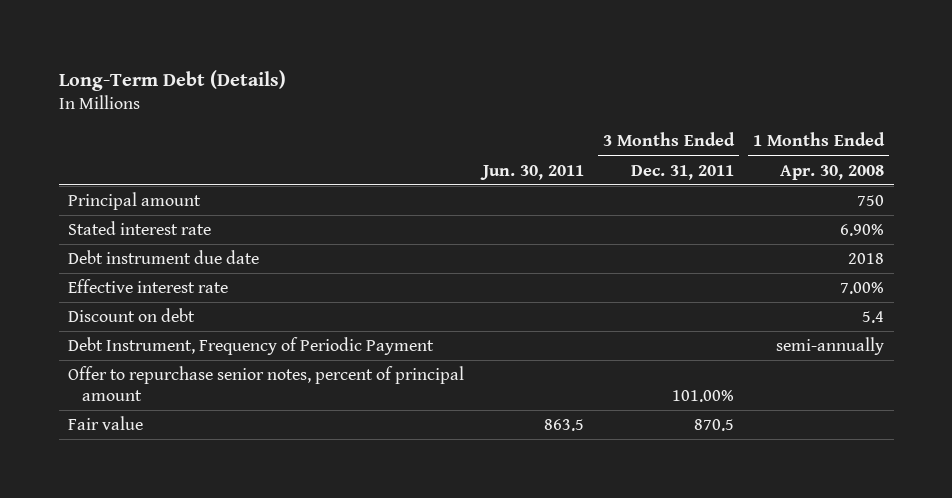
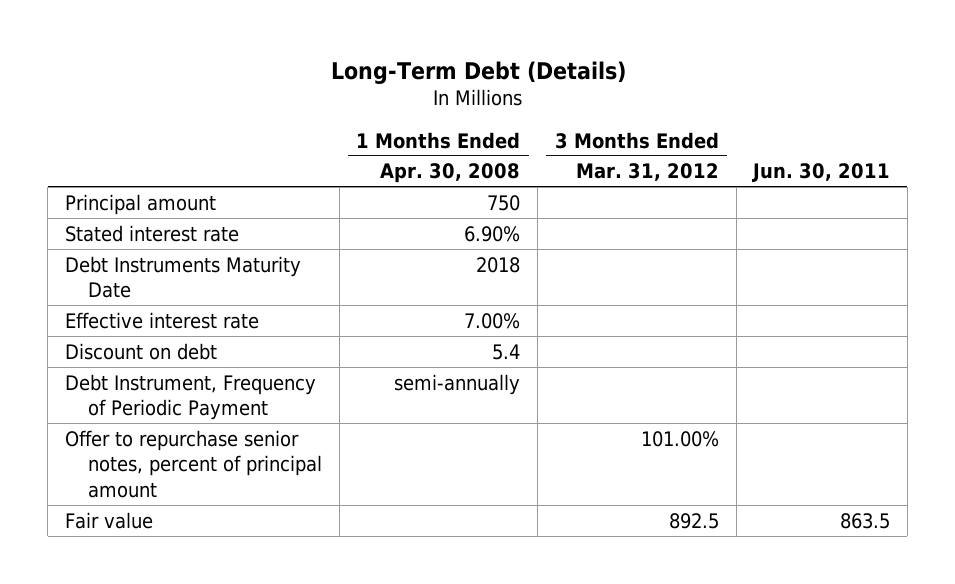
- | Jun. 30, 2011 | 3 Months Ended Dec. 31, 2011 | 1 Months Ended Apr. 30, 2008
+ | 1 Months Ended Apr. 30, 2008 | 3 Months Ended Mar. 31, 2012 | Jun. 30, 2011
- Debt instrument due date | | | 2018
+ Debt Instruments Maturity Date | 2018 | |

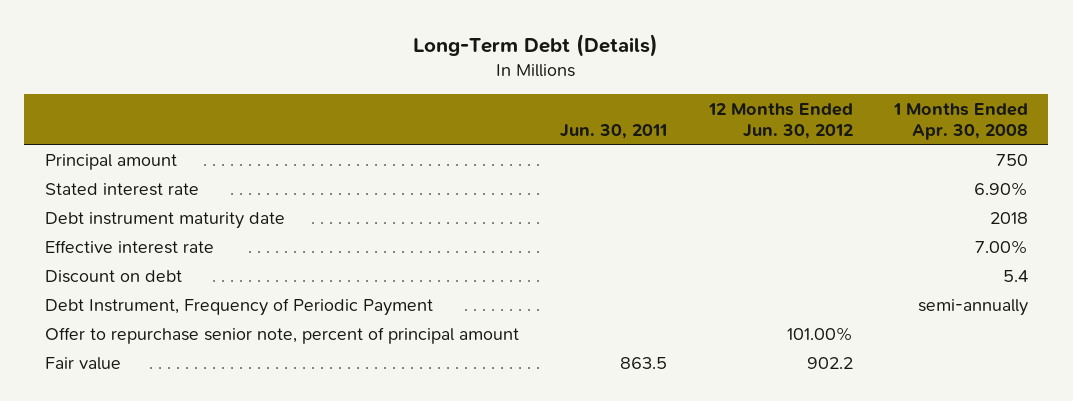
- | 1 Months Ended Apr. 30, 2008 | 3 Months Ended Mar. 31, 2012 | Jun. 30, 2011
+ | Jun. 30, 2011 | 12 Months Ended Jun. 30, 2012 | 1 Months Ended Apr. 30, 2008
- Debt Instruments Maturity Date | 2018 | |
+ Debt instrument maturity date | | | 2018
- Offer to repurchase senior notes, percent of principal amount | | 101.00% |
+ Offer to repurchase senior note, percent of principal amount | | 101.00% |

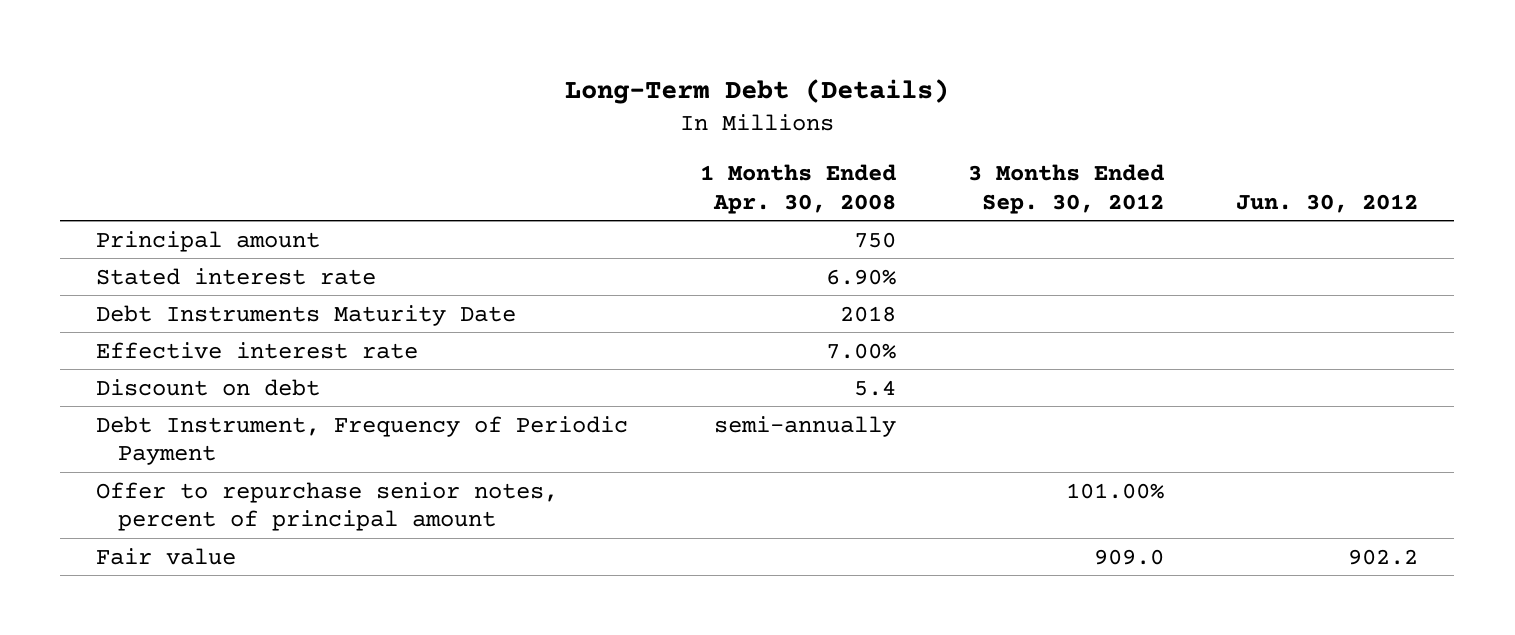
- | Jun. 30, 2011 | 12 Months Ended Jun. 30, 2012 | 1 Months Ended Apr. 30, 2008
+ | 1 Months Ended Apr. 30, 2008 | 3 Months Ended Sep. 30, 2012 | Jun. 30, 2012
- Debt instrument maturity date | | | 2018
+ Debt Instruments Maturity Date | 2018 | |
- Offer to repurchase senior note, percent of principal amount | | 101.00% |
+ Offer to repurchase senior notes, percent of principal amount | | 101.00% |

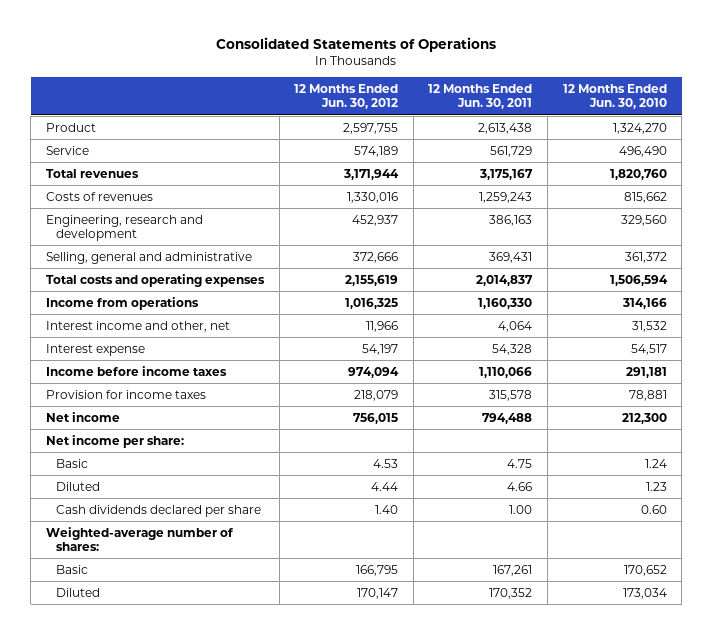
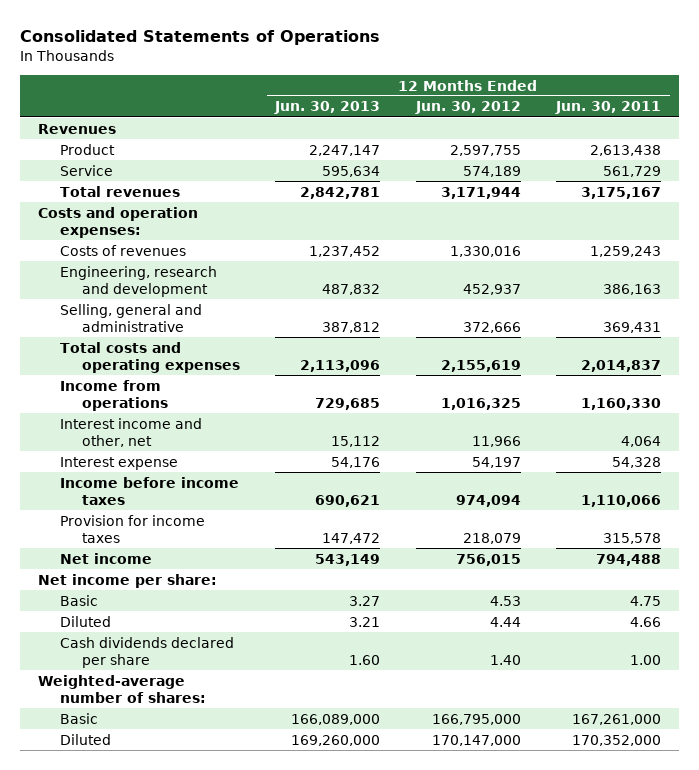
- | 12 Months Ended Jun. 30, 2012 | 12 Months Ended Jun. 30, 2011 | 12 Months Ended Jun. 30, 2010
+ | 12 Months Ended Jun. 30, 2013 | 12 Months Ended Jun. 30, 2012 | 12 Months Ended Jun. 30, 2011
+ Revenues
+ Costs and operation expenses:
- Basic | 166,795 | 167,261 | 170,652
- Diluted | 170,147 | 170,352 | 173,034
+ Basic | 166,089,000 | 166,795,000 | 167,261,000
+ Diluted | 169,260,000 | 170,147,000 | 170,352,000

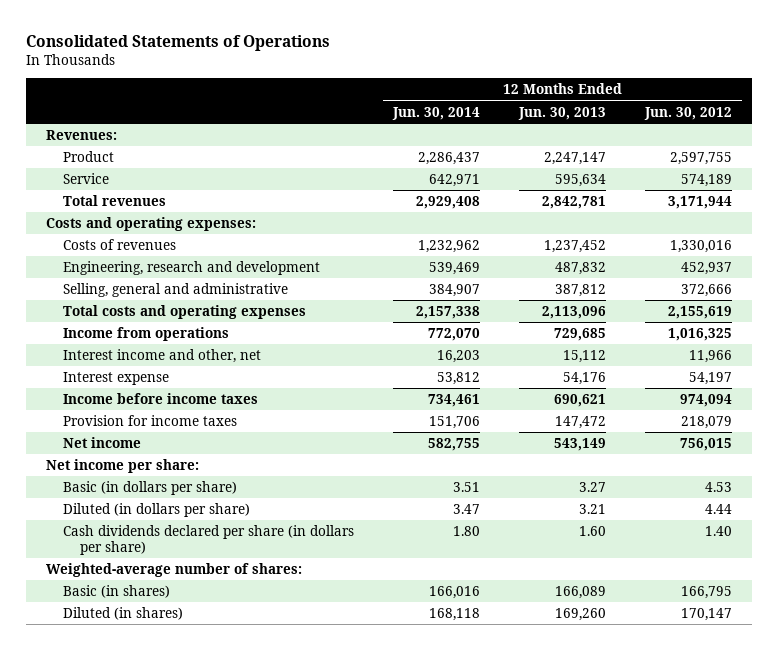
- | 12 Months Ended Jun. 30, 2013 | 12 Months Ended Jun. 30, 2012 | 12 Months Ended Jun. 30, 2011
+ | 12 Months Ended Jun. 30, 2014 | 12 Months Ended Jun. 30, 2013 | 12 Months Ended Jun. 30, 2012
- Revenues
+ Revenues:
- Costs and operation expenses:
+ Costs and operating expenses:
- Basic | 3.27 | 4.53 | 4.75
- Diluted | 3.21 | 4.44 | 4.66
- Cash dividends declared per share | 1.60 | 1.40 | 1.00
+ Basic (in dollars per share) | 3.51 | 3.27 | 4.53
+ Diluted (in dollars per share) | 3.47 | 3.21 | 4.44
+ Cash dividends declared per share (in dollars per share) | 1.80 | 1.60 | 1.40
- Basic | 166,089,000 | 166,795,000 | 167,261,000
- Diluted | 169,260,000 | 170,147,000 | 170,352,000
+ Basic (in shares) | 166,016 | 166,089 | 166,795
+ Diluted (in shares) | 168,118 | 169,260 | 170,147

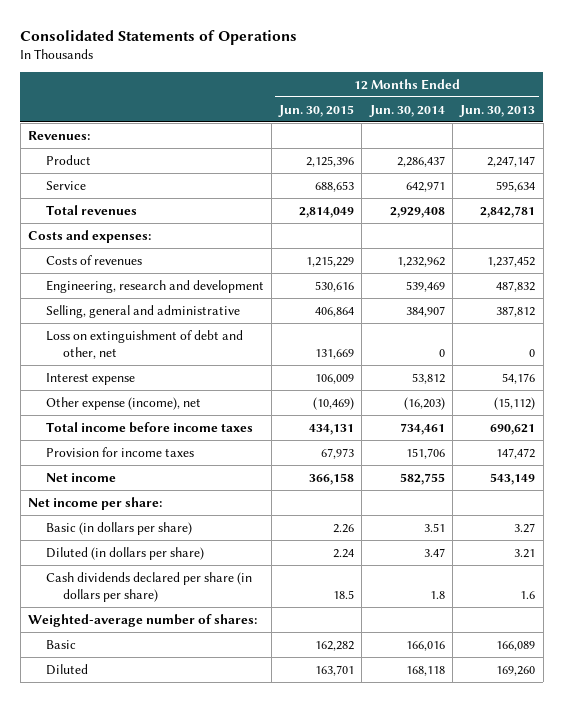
- | 12 Months Ended Jun. 30, 2014 | 12 Months Ended Jun. 30, 2013 | 12 Months Ended Jun. 30, 2012
+ | 12 Months Ended Jun. 30, 2015 | 12 Months Ended Jun. 30, 2014 | 12 Months Ended Jun. 30, 2013
- Costs and operating expenses:
+ Costs and expenses:
- Total costs and operating expenses | 2,157,338 | 2,113,096 | 2,155,619
- Income from operations | 772,070 | 729,685 | 1,016,325
- Interest income and other, net | 16,203 | 15,112 | 11,966
+ Loss on extinguishment of debt and other, net | 131,669 | 0 | 0
- Income before income taxes | 734,461 | 690,621 | 974,094
+ Other expense (income), net | (10,469) | (16,203) | (15,112)
+ Total income before income taxes | 434,131 | 734,461 | 690,621
- Cash dividends declared per share (in dollars per share) | 1.80 | 1.60 | 1.40
+ Cash dividends declared per share (in dollars per share) | 18.5 | 1.8 | 1.6
- Basic (in shares) | 166,016 | 166,089 | 166,795
- Diluted (in shares) | 168,118 | 169,260 | 170,147
+ Basic | 162,282 | 166,016 | 166,089
+ Diluted | 163,701 | 168,118 | 169,260

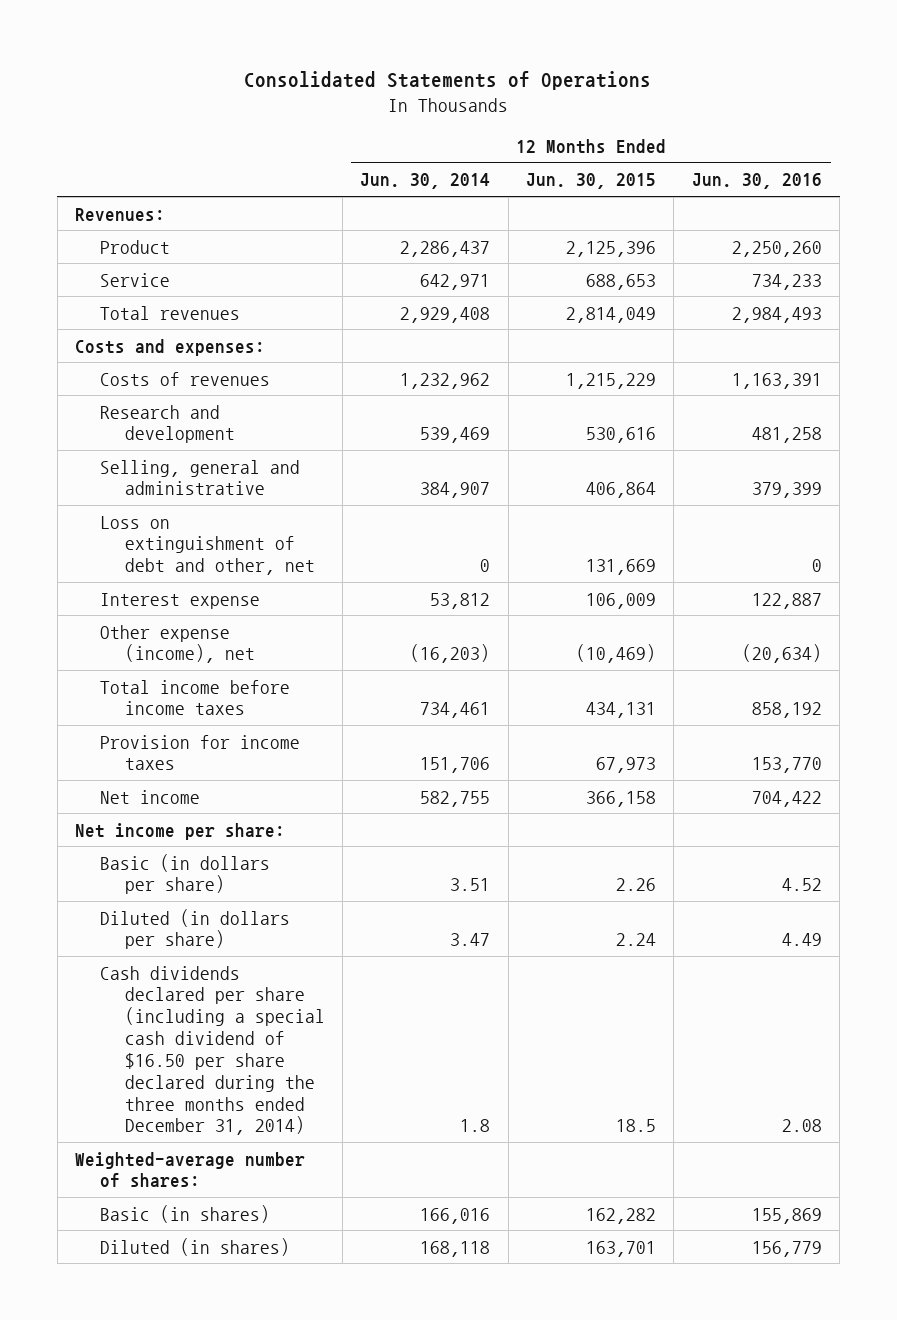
- | 12 Months Ended Jun. 30, 2015 | 12 Months Ended Jun. 30, 2014 | 12 Months Ended Jun. 30, 2013
+ | 12 Months Ended Jun. 30, 2014 | 12 Months Ended Jun. 30, 2015 | 12 Months Ended Jun. 30, 2016
- Engineering, research and development | 530,616 | 539,469 | 487,832
+ Research and development | 539,469 | 530,616 | 481,258
- Cash dividends declared per share (in dollars per share) | 18.5 | 1.8 | 1.6
+ Cash dividends declared per share (including a special cash dividend of $16.50 per share declared during the three months ended December 31, 2014) | 1.8 | 18.5 | 2.08
- Basic | 162,282 | 166,016 | 166,089
- Diluted | 163,701 | 168,118 | 169,260
+ Basic (in shares) | 166,016 | 162,282 | 155,869
+ Diluted (in shares) | 168,118 | 163,701 | 156,779

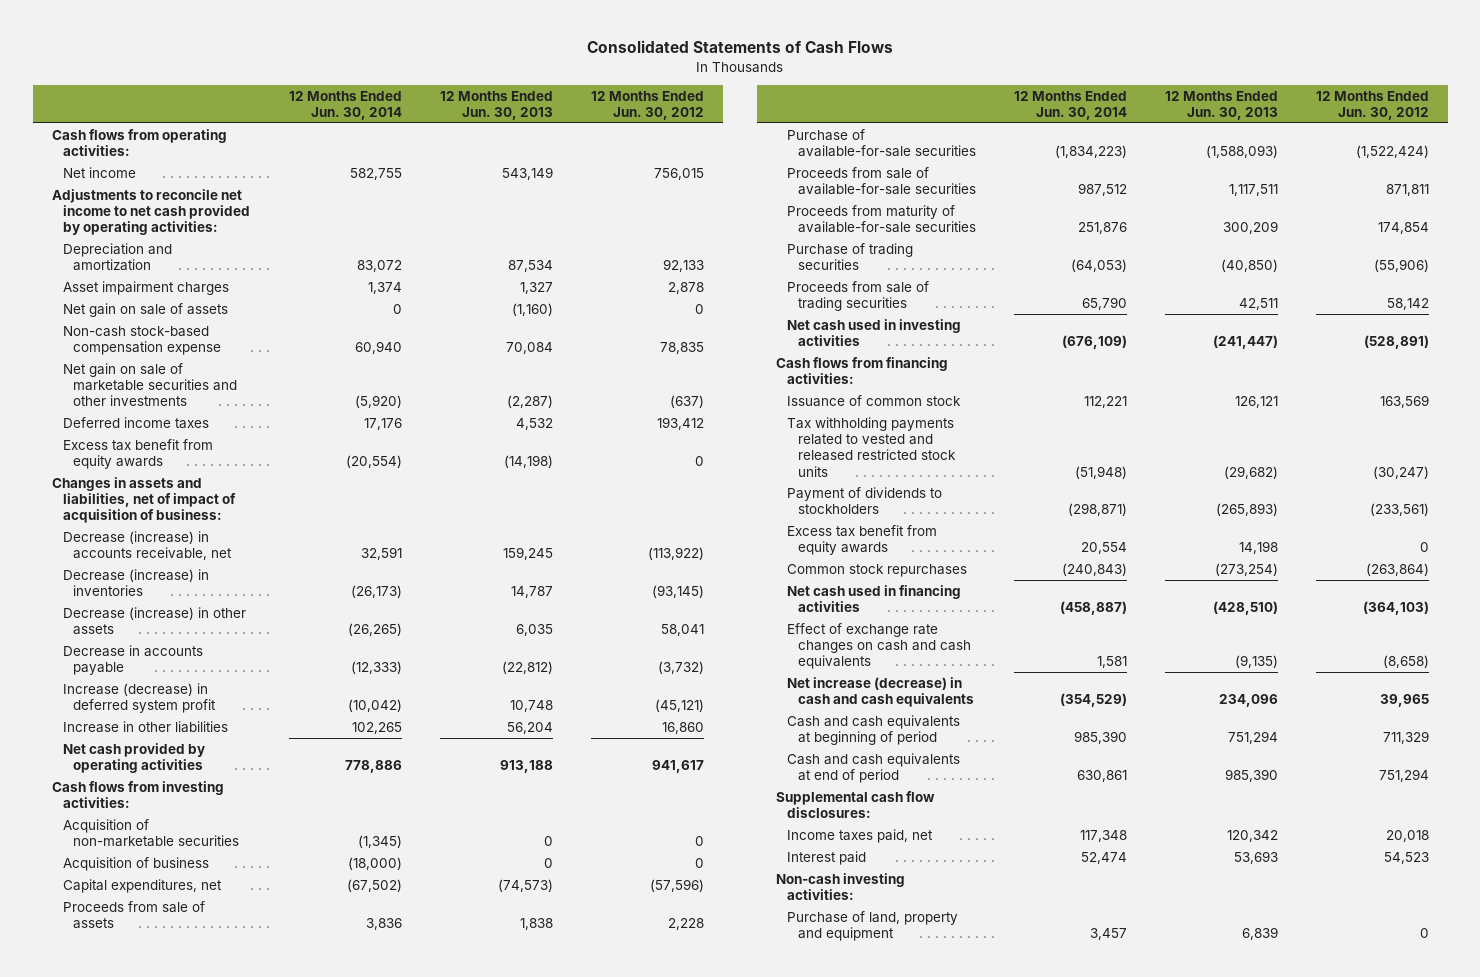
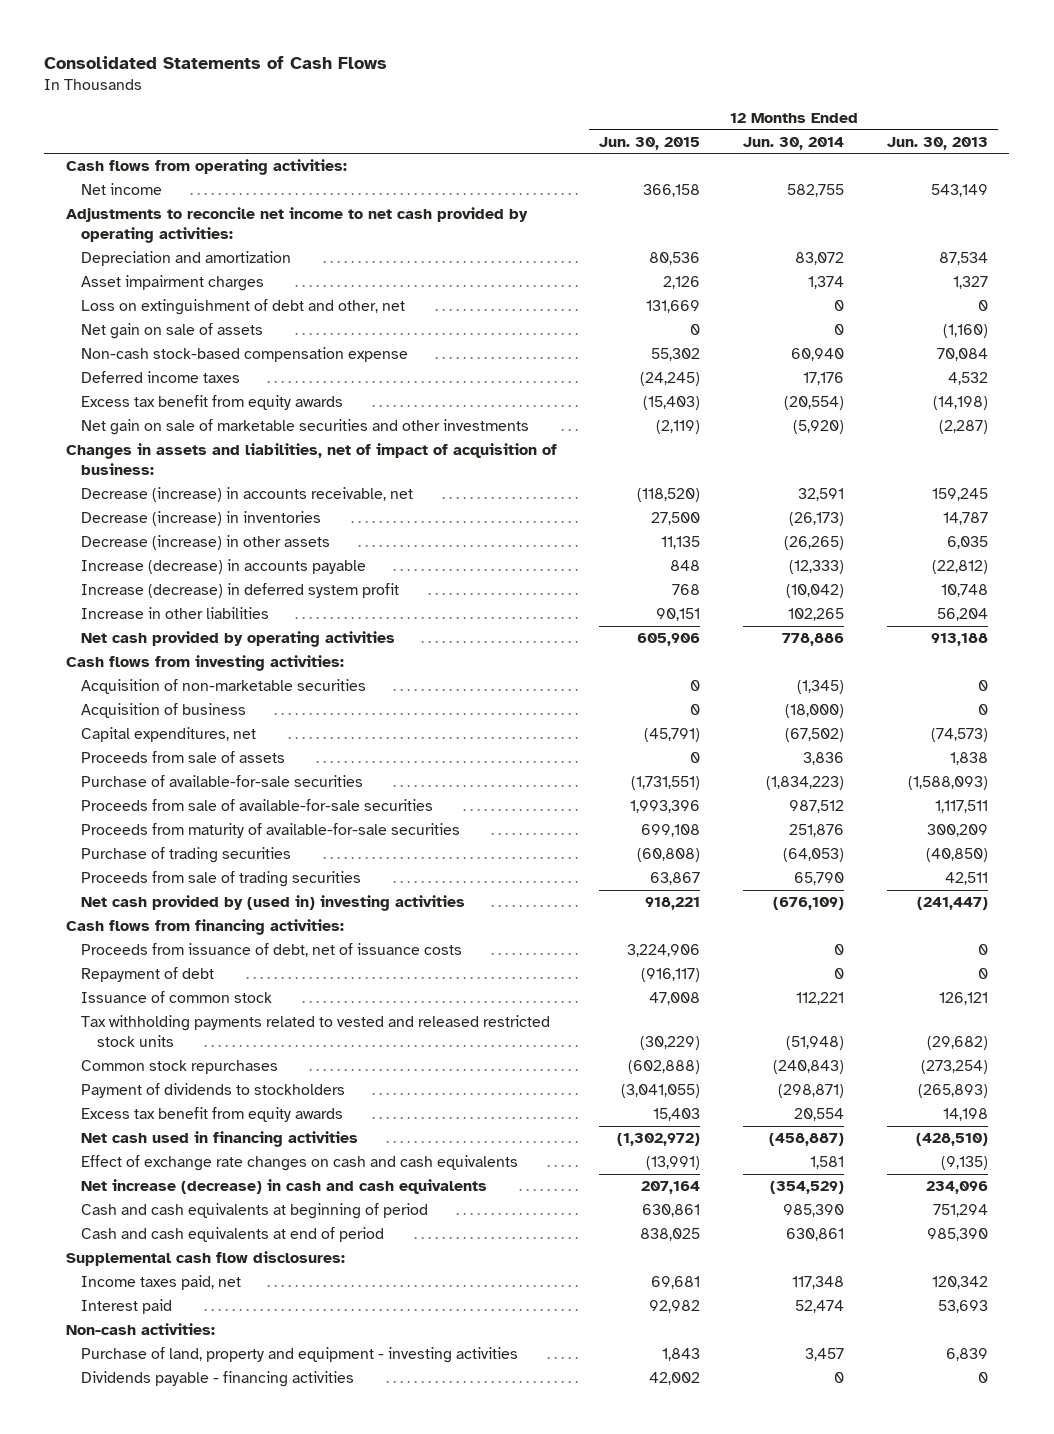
- | 12 Months Ended Jun. 30, 2014 | 12 Months Ended Jun. 30, 2013 | 12 Months Ended Jun. 30, 2012
+ | 12 Months Ended Jun. 30, 2015 | 12 Months Ended Jun. 30, 2014 | 12 Months Ended Jun. 30, 2013
+ Loss on extinguishment of debt and other, net | 131,669 | 0 | 0
moved down: Net gain on sale of marketable securities and other investments | (2,119) | (5,920) | (2,287)
- Decrease in accounts payable | (12,333) | (22,812) | (3,732)
+ Increase (decrease) in accounts payable | 848 | (12,333) | (22,812)
- Net cash used in investing activities | (676,109) | (241,447) | (528,891)
+ Net cash provided by (used in) investing activities | 918,221 | (676,109) | (241,447)
+ Proceeds from issuance of debt, net of issuance costs | 3,224,906 | 0 | 0
+ Repayment of debt | (916,117) | 0 | 0
moved up: Common stock repurchases | (602,888) | (240,843) | (273,254)
- Non-cash investing activities:
- Purchase of land, property and equipment | 3,457 | 6,839 | 0
+ Non-cash activities:
+ Purchase of land, property and equipment - investing activities | 1,843 | 3,457 | 6,839
+ Dividends payable - financing activities | 42,002 | 0 | 0

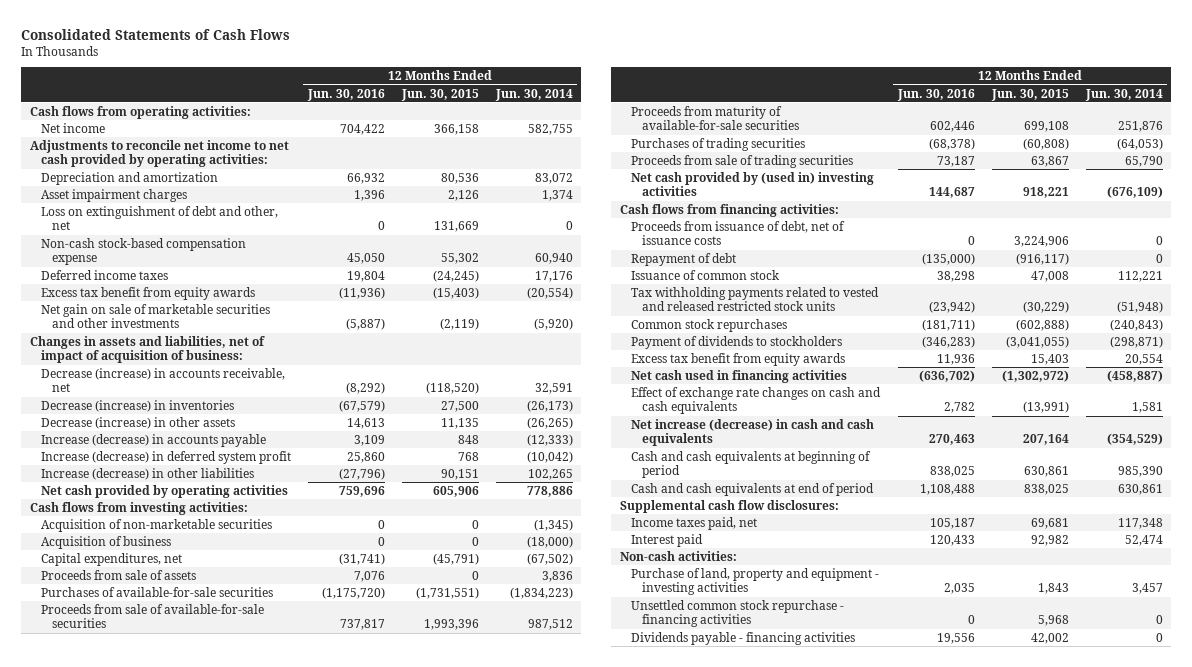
- | 12 Months Ended Jun. 30, 2015 | 12 Months Ended Jun. 30, 2014 | 12 Months Ended Jun. 30, 2013
+ | 12 Months Ended Jun. 30, 2016 | 12 Months Ended Jun. 30, 2015 | 12 Months Ended Jun. 30, 2014
- Net gain on sale of assets | 0 | 0 | (1,160)
- Increase in other liabilities | 90,151 | 102,265 | 56,204
+ Increase (decrease) in other liabilities | (27,796) | 90,151 | 102,265
- Purchase of available-for-sale securities | (1,731,551) | (1,834,223) | (1,588,093)
+ Purchases of available-for-sale securities | (1,175,720) | (1,731,551) | (1,834,223)
- Purchase of trading securities | (60,808) | (64,053) | (40,850)
+ Purchases of trading securities | (68,378) | (60,808) | (64,053)
+ Unsettled common stock repurchase - financing activities | 0 | 5,968 | 0

